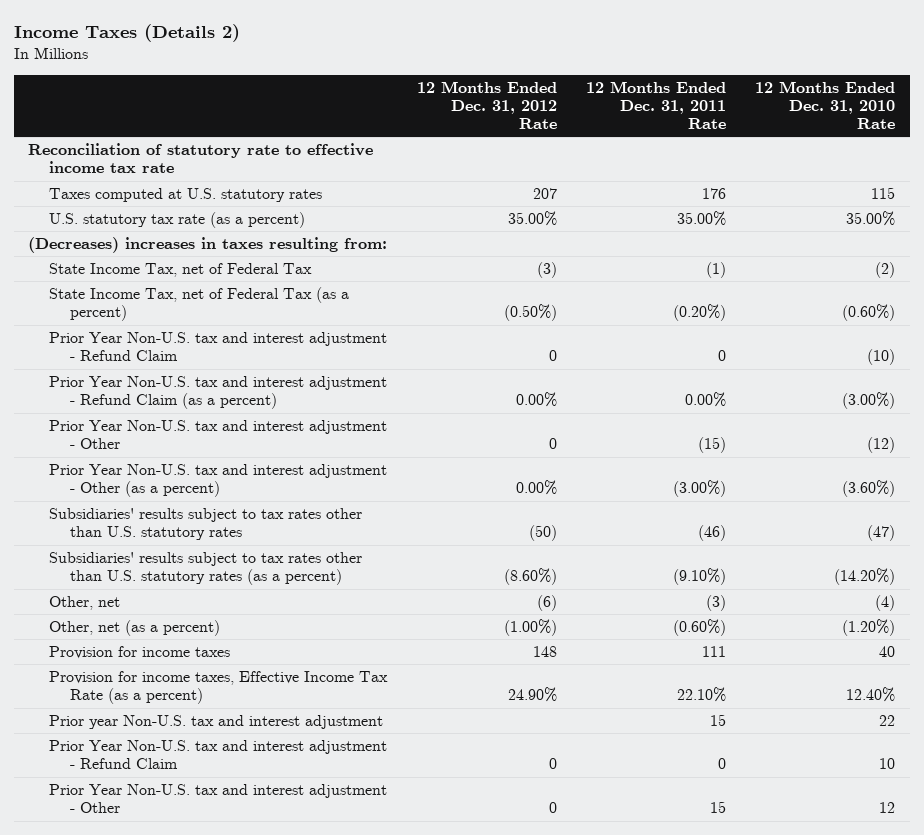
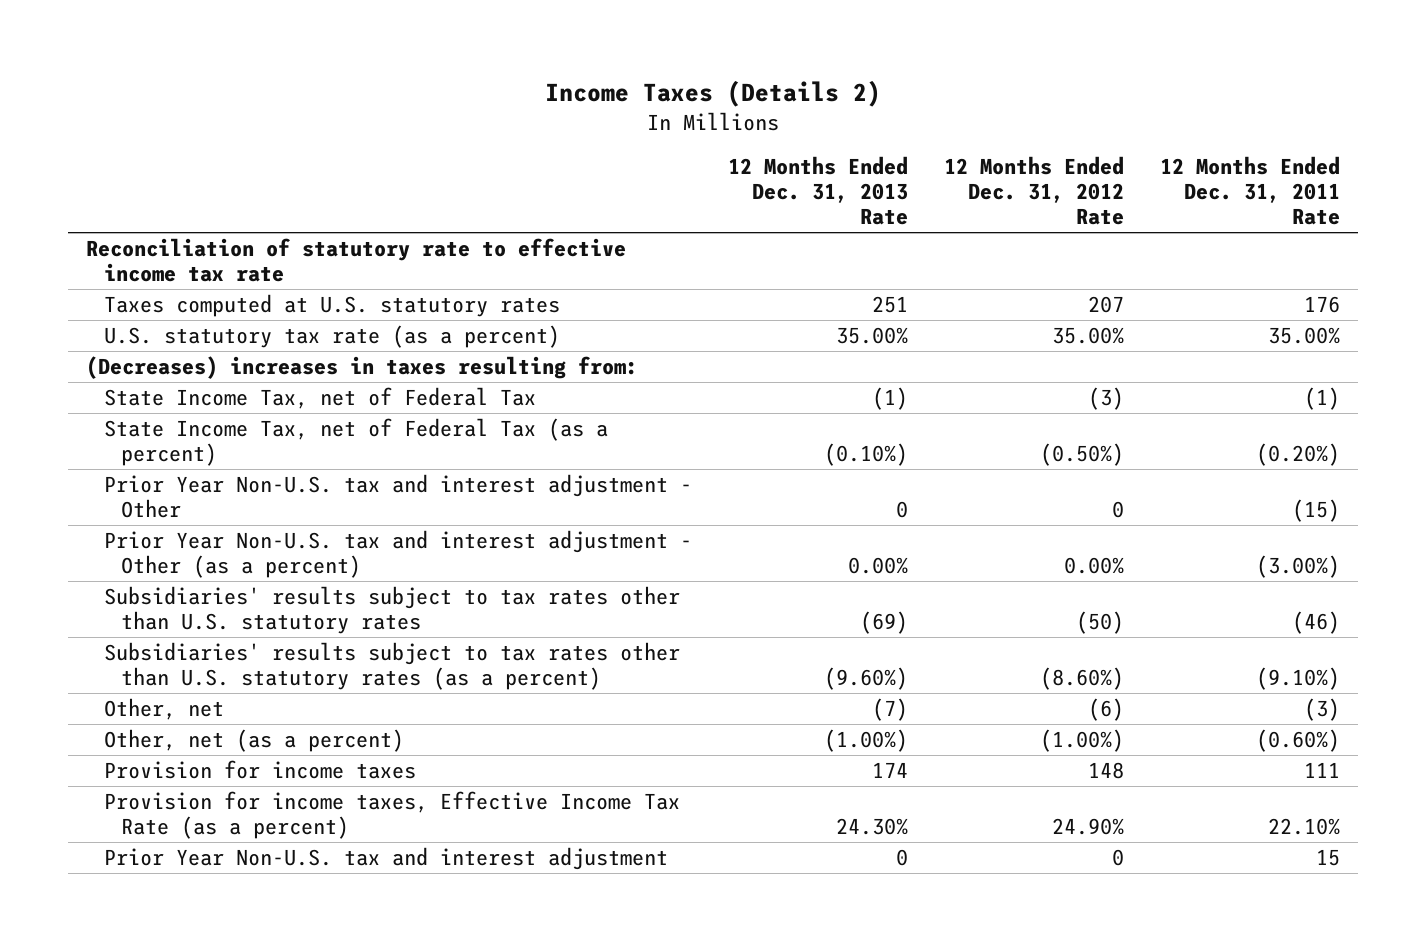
- | 12 Months Ended Dec. 31, 2012 Rate | 12 Months Ended Dec. 31, 2011 Rate | 12 Months Ended Dec. 31, 2010 Rate
+ | 12 Months Ended Dec. 31, 2013 Rate | 12 Months Ended Dec. 31, 2012 Rate | 12 Months Ended Dec. 31, 2011 Rate
- Prior Year Non-U.S. tax and interest adjustment - Refund Claim | 0 | 0 | (10)
- Prior Year Non-U.S. tax and interest adjustment - Refund Claim (as a percent) | 0.00% | 0.00% | (3.00%)
- Prior year Non-U.S. tax and interest adjustment | | 15 | 22
- Prior Year Non-U.S. tax and interest adjustment - Refund Claim | 0 | 0 | 10
- Prior Year Non-U.S. tax and interest adjustment - Other | 0 | 15 | 12
+ Prior Year Non-U.S. tax and interest adjustment | 0 | 0 | 15

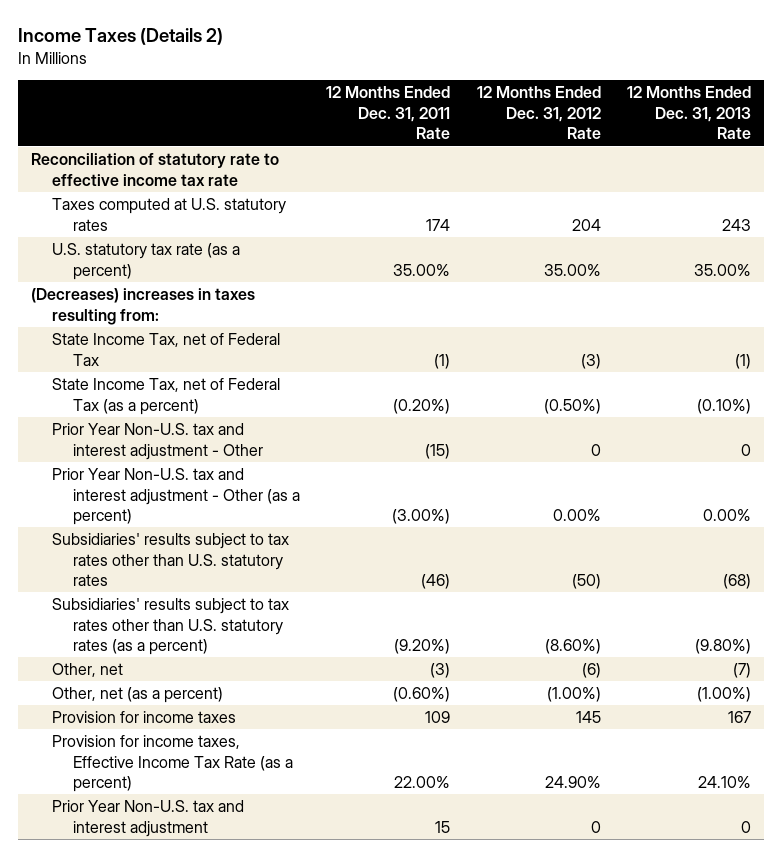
- | 12 Months Ended Dec. 31, 2013 Rate | 12 Months Ended Dec. 31, 2012 Rate | 12 Months Ended Dec. 31, 2011 Rate
+ | 12 Months Ended Dec. 31, 2011 Rate | 12 Months Ended Dec. 31, 2012 Rate | 12 Months Ended Dec. 31, 2013 Rate
- Taxes computed at U.S. statutory rates | 251 | 207 | 176
+ Taxes computed at U.S. statutory rates | 174 | 204 | 243
- Subsidiaries' results subject to tax rates other than U.S. statutory rates | (69) | (50) | (46)
- Subsidiaries' results subject to tax rates other than U.S. statutory rates (as a percent) | (9.60%) | (8.60%) | (9.10%)
+ Subsidiaries' results subject to tax rates other than U.S. statutory rates | (46) | (50) | (68)
+ Subsidiaries' results subject to tax rates other than U.S. statutory rates (as a percent) | (9.20%) | (8.60%) | (9.80%)
- Provision for income taxes | 174 | 148 | 111
- Provision for income taxes, Effective Income Tax Rate (as a percent) | 24.30% | 24.90% | 22.10%
+ Provision for income taxes | 109 | 145 | 167
+ Provision for income taxes, Effective Income Tax Rate (as a percent) | 22.00% | 24.90% | 24.10%

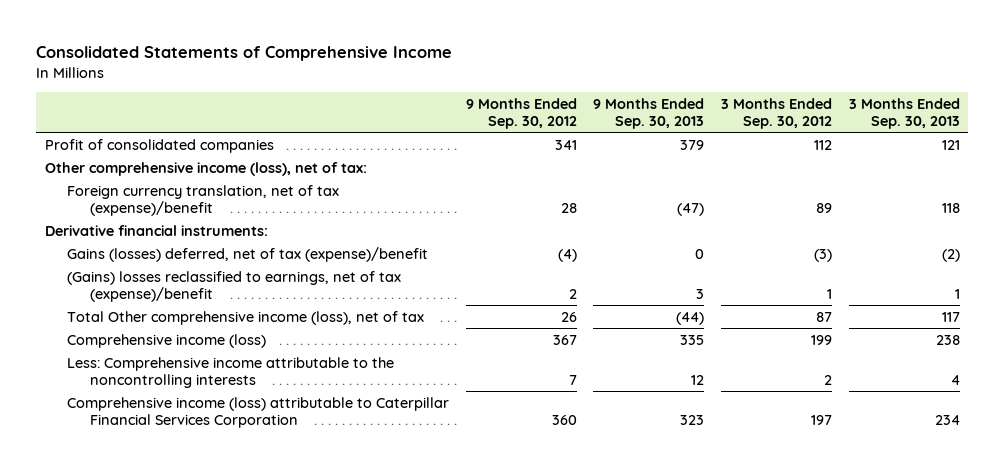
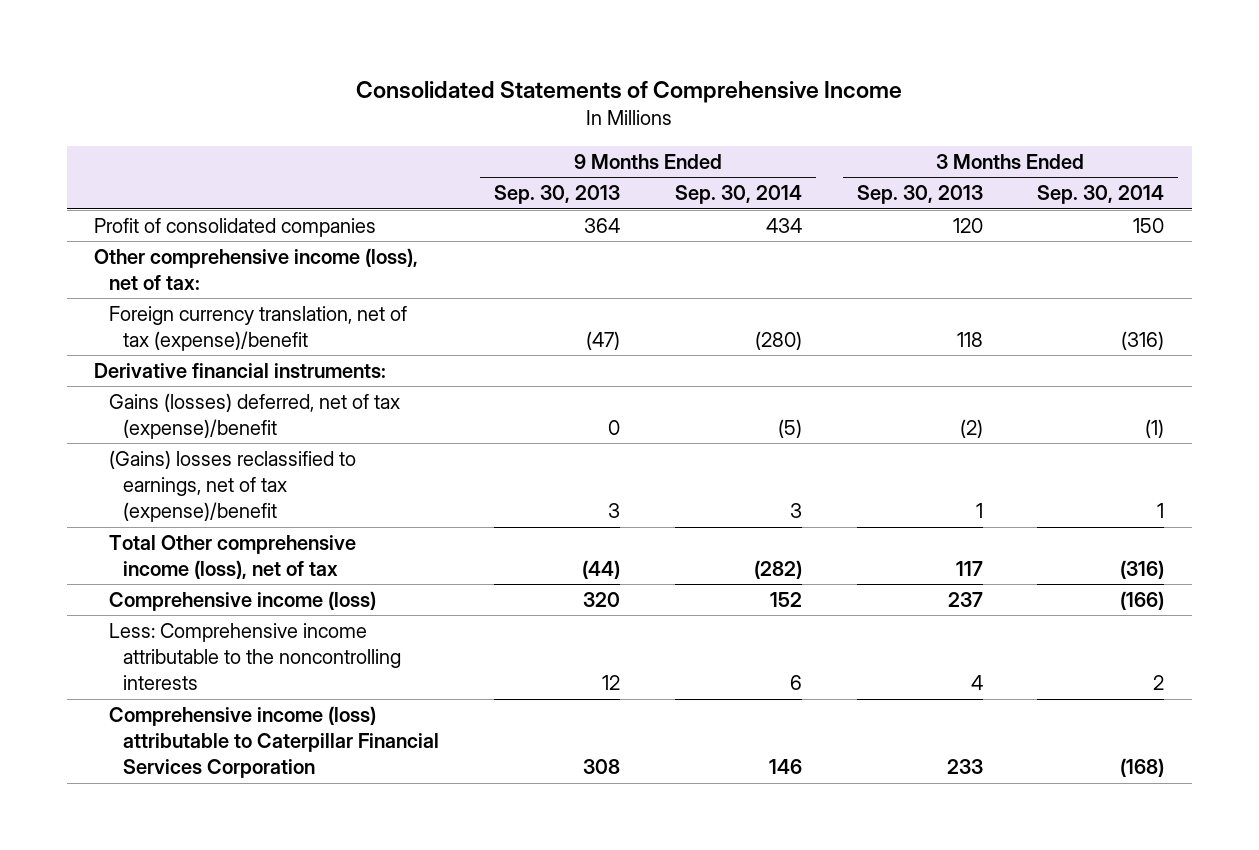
- | 9 Months Ended Sep. 30, 2012 | 9 Months Ended Sep. 30, 2013 | 3 Months Ended Sep. 30, 2012 | 3 Months Ended Sep. 30, 2013
+ | 9 Months Ended Sep. 30, 2013 | 9 Months Ended Sep. 30, 2014 | 3 Months Ended Sep. 30, 2013 | 3 Months Ended Sep. 30, 2014
- Profit of consolidated companies | 341 | 379 | 112 | 121
+ Profit of consolidated companies | 364 | 434 | 120 | 150
- Comprehensive income (loss) | 367 | 335 | 199 | 238
+ Comprehensive income (loss) | 320 | 152 | 237 | (166)
- Comprehensive income (loss) attributable to Caterpillar Financial Services Corporation | 360 | 323 | 197 | 234
+ Comprehensive income (loss) attributable to Caterpillar Financial Services Corporation | 308 | 146 | 233 | (168)

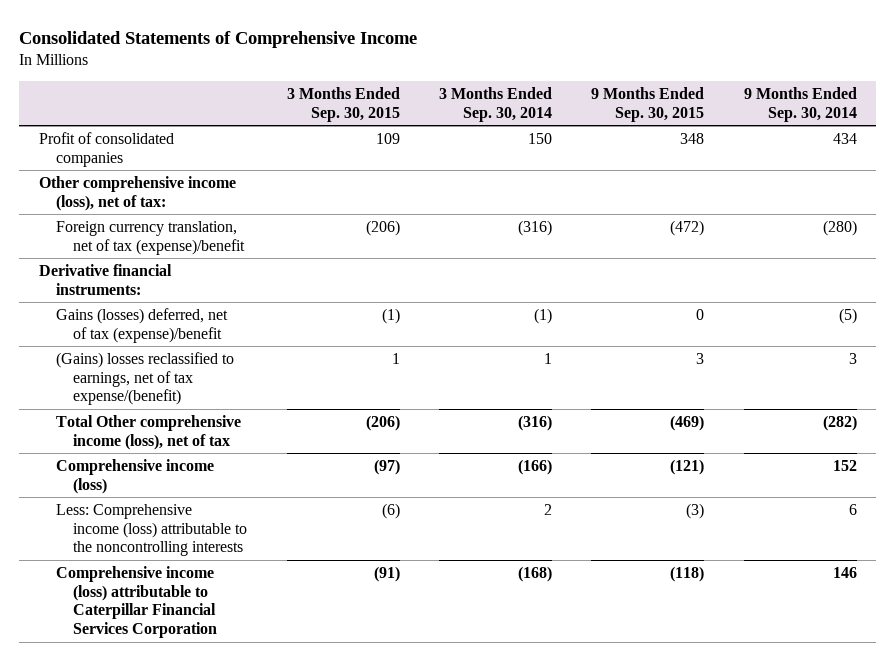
- | 9 Months Ended Sep. 30, 2013 | 9 Months Ended Sep. 30, 2014 | 3 Months Ended Sep. 30, 2013 | 3 Months Ended Sep. 30, 2014
+ | 3 Months Ended Sep. 30, 2015 | 3 Months Ended Sep. 30, 2014 | 9 Months Ended Sep. 30, 2015 | 9 Months Ended Sep. 30, 2014
- (Gains) losses reclassified to earnings, net of tax (expense)/benefit | 3 | 3 | 1 | 1
+ (Gains) losses reclassified to earnings, net of tax expense/(benefit) | 1 | 1 | 3 | 3
- Less: Comprehensive income attributable to the noncontrolling interests | 12 | 6 | 4 | 2
+ Less: Comprehensive income (loss) attributable to the noncontrolling interests | (6) | 2 | (3) | 6

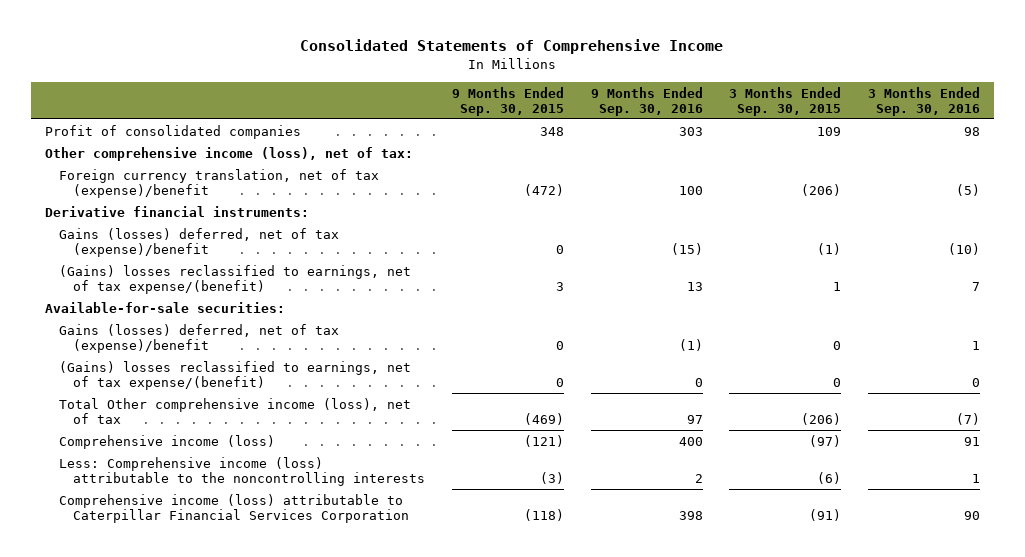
- | 3 Months Ended Sep. 30, 2015 | 3 Months Ended Sep. 30, 2014 | 9 Months Ended Sep. 30, 2015 | 9 Months Ended Sep. 30, 2014
+ | 9 Months Ended Sep. 30, 2015 | 9 Months Ended Sep. 30, 2016 | 3 Months Ended Sep. 30, 2015 | 3 Months Ended Sep. 30, 2016
+ Available-for-sale securities:
+ Gains (losses) deferred, net of tax (expense)/benefit | 0 | (1) | 0 | 1
+ (Gains) losses reclassified to earnings, net of tax expense/(benefit) | 0 | 0 | 0 | 0

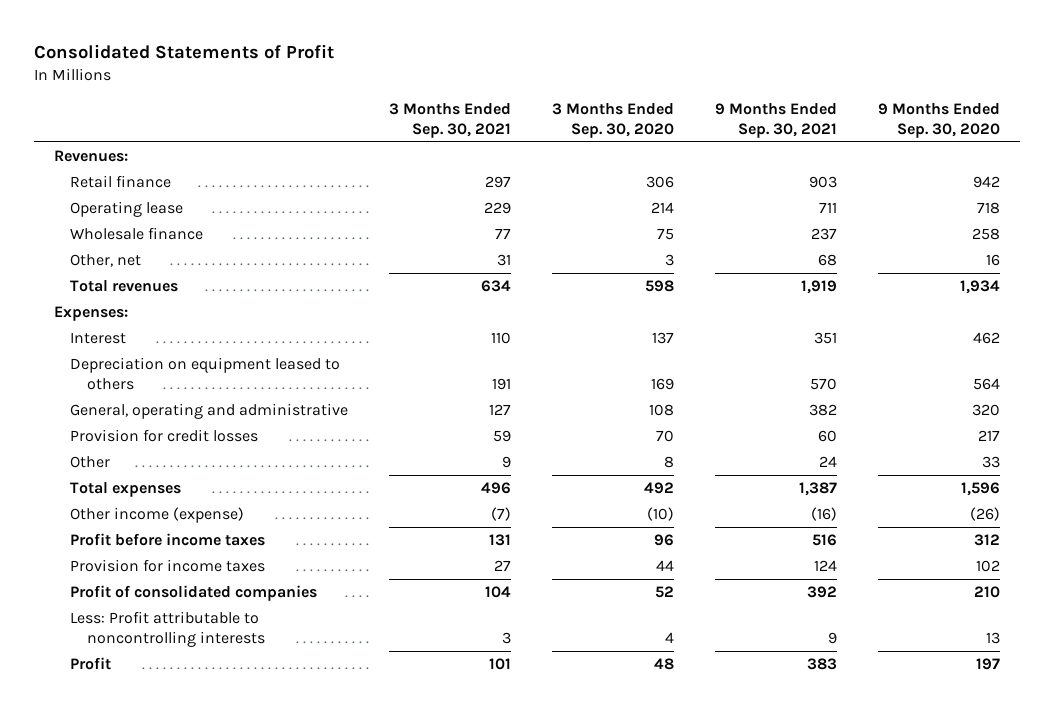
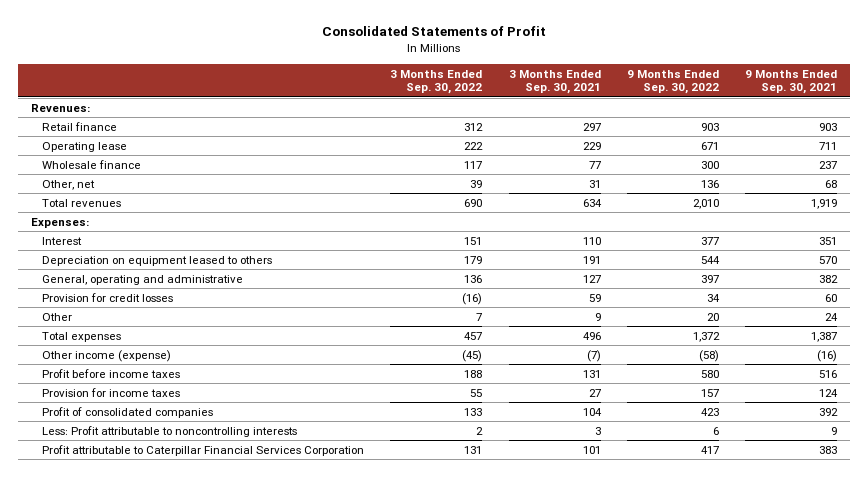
- | 3 Months Ended Sep. 30, 2021 | 3 Months Ended Sep. 30, 2020 | 9 Months Ended Sep. 30, 2021 | 9 Months Ended Sep. 30, 2020
+ | 3 Months Ended Sep. 30, 2022 | 3 Months Ended Sep. 30, 2021 | 9 Months Ended Sep. 30, 2022 | 9 Months Ended Sep. 30, 2021
- Profit | 101 | 48 | 383 | 197
+ Profit attributable to Caterpillar Financial Services Corporation | 131 | 101 | 417 | 383

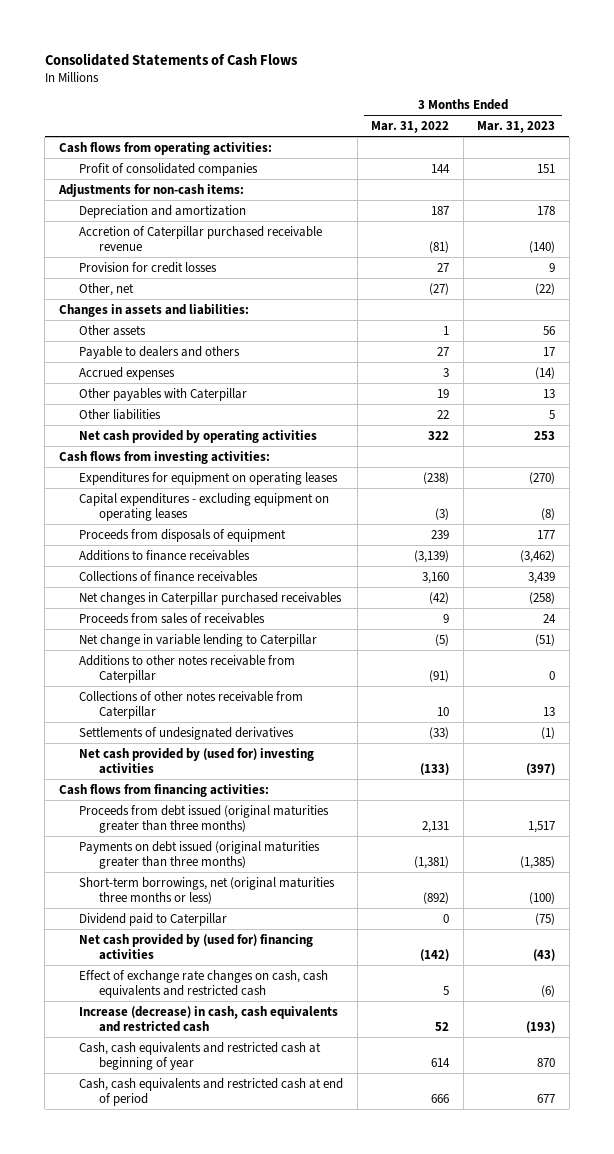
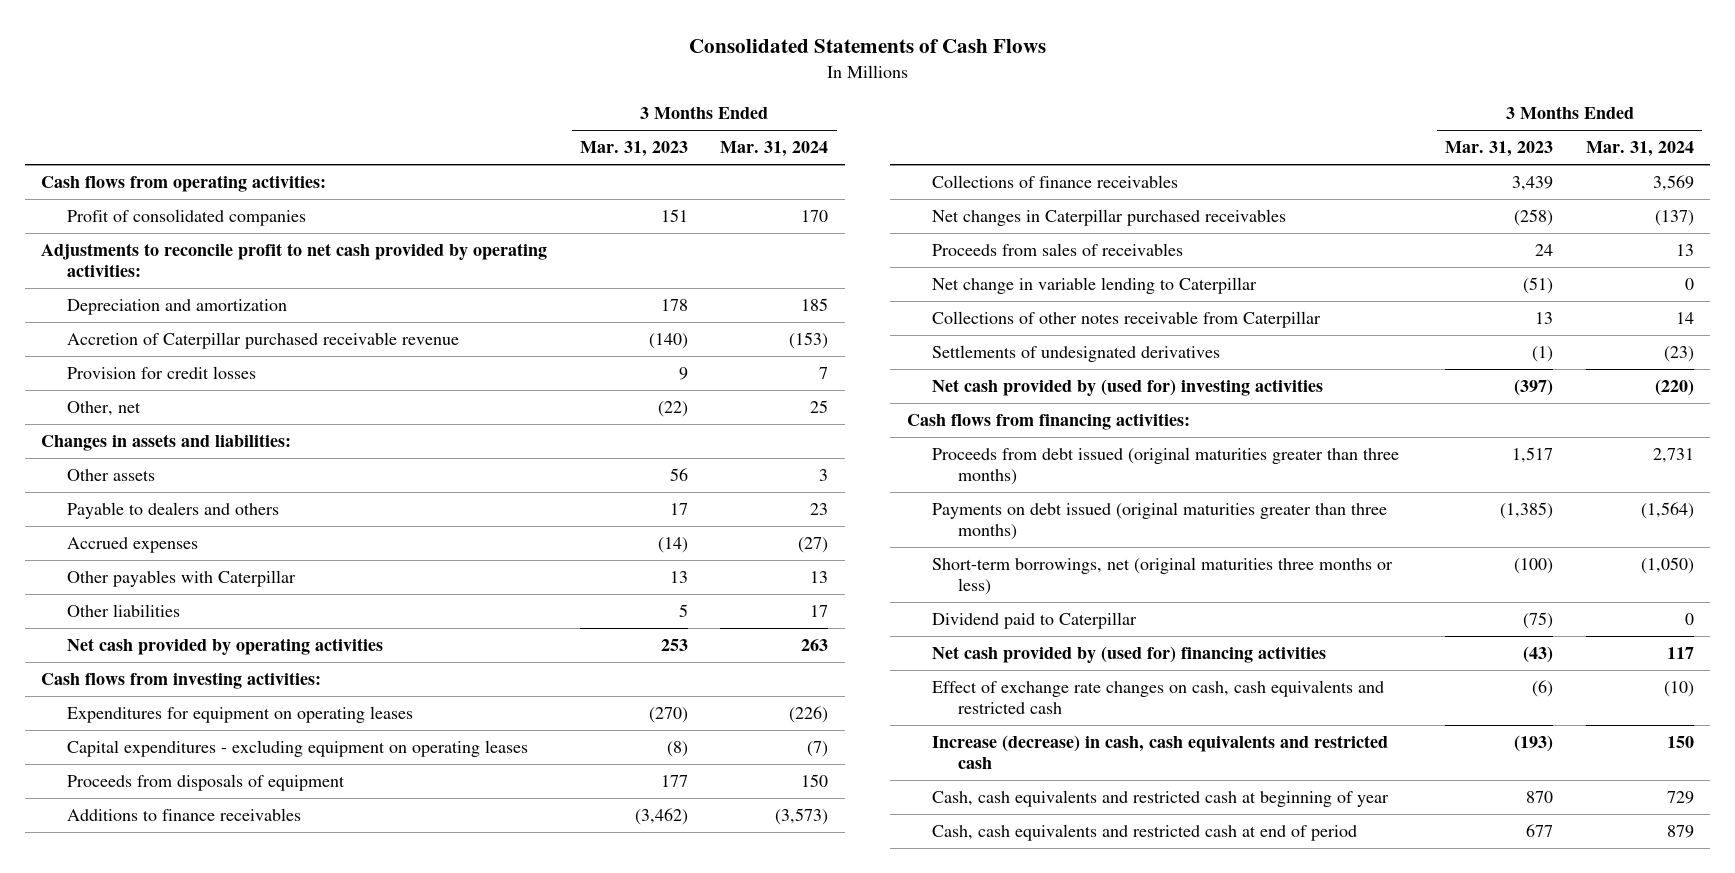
- | 3 Months Ended Mar. 31, 2022 | 3 Months Ended Mar. 31, 2023
+ | 3 Months Ended Mar. 31, 2023 | 3 Months Ended Mar. 31, 2024
- Adjustments for non-cash items:
+ Adjustments to reconcile profit to net cash provided by operating activities:
- Additions to other notes receivable from Caterpillar | (91) | 0

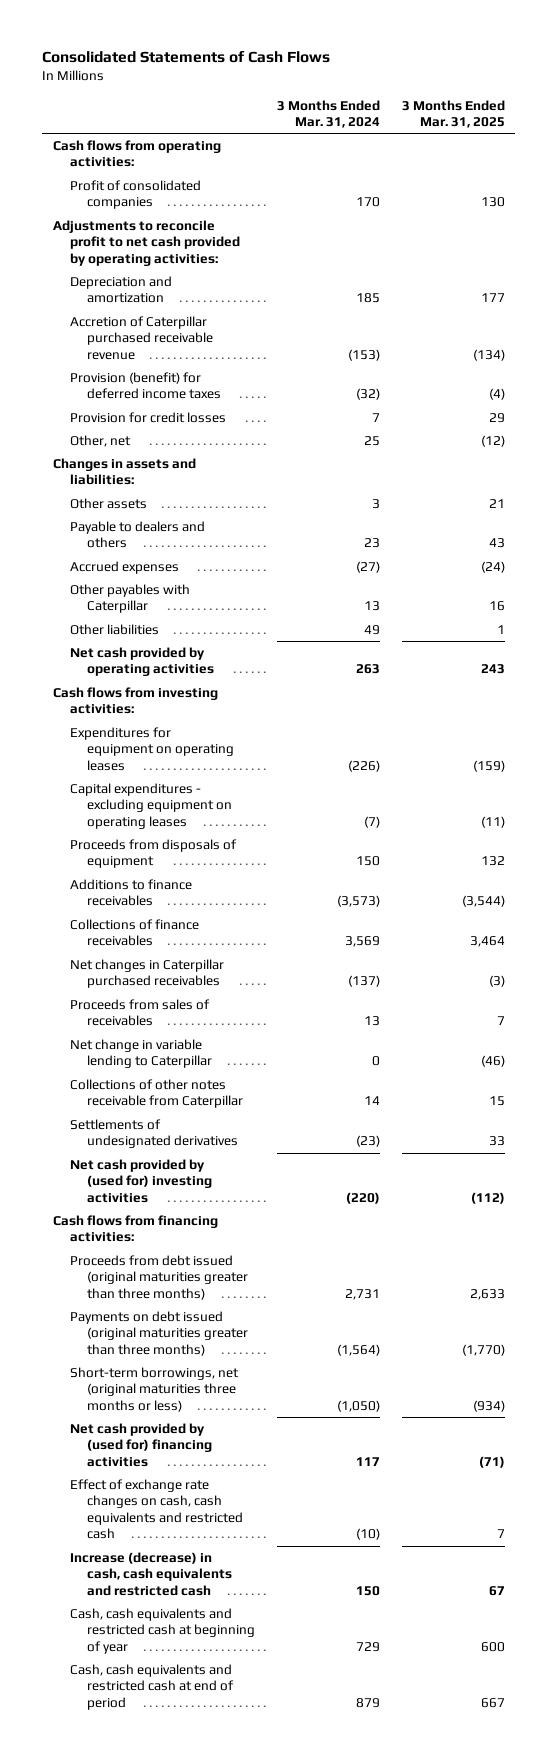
- | 3 Months Ended Mar. 31, 2023 | 3 Months Ended Mar. 31, 2024
+ | 3 Months Ended Mar. 31, 2024 | 3 Months Ended Mar. 31, 2025
+ Provision (benefit) for deferred income taxes | (32) | (4)
- Other liabilities | 5 | 17
+ Other liabilities | 49 | 1
- Dividend paid to Caterpillar | (75) | 0

